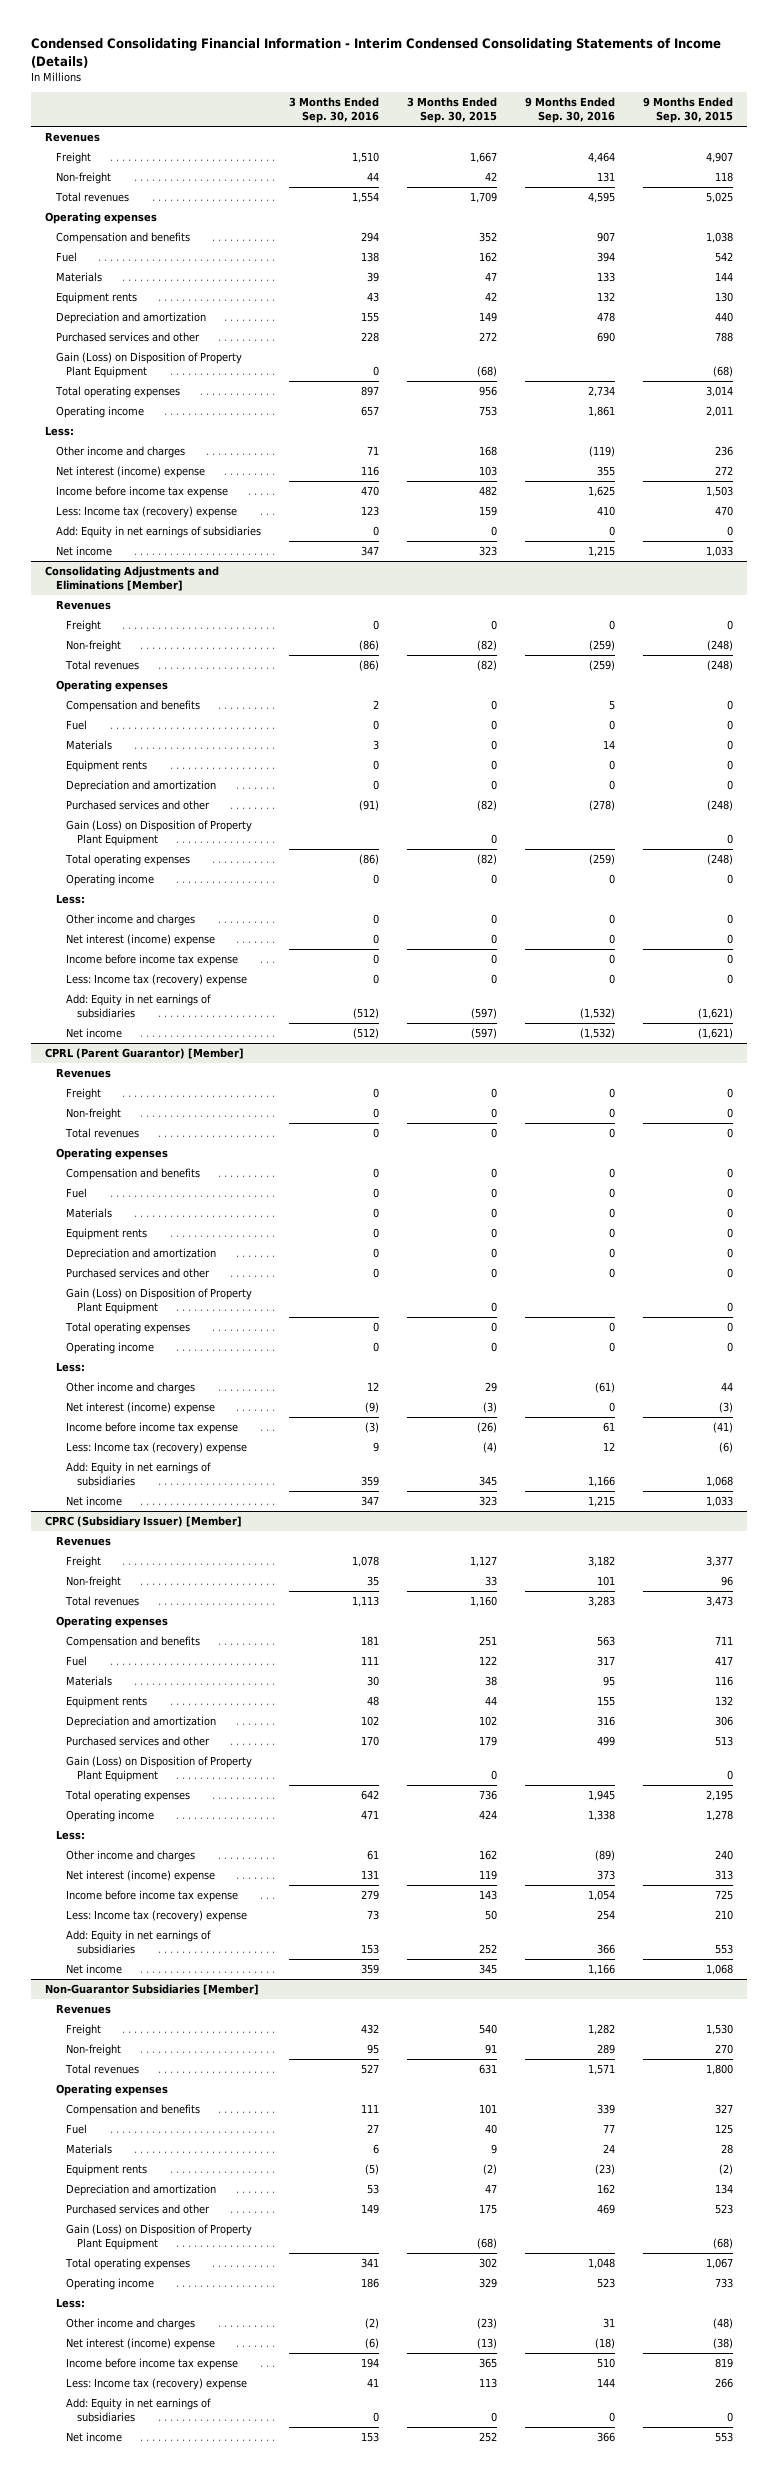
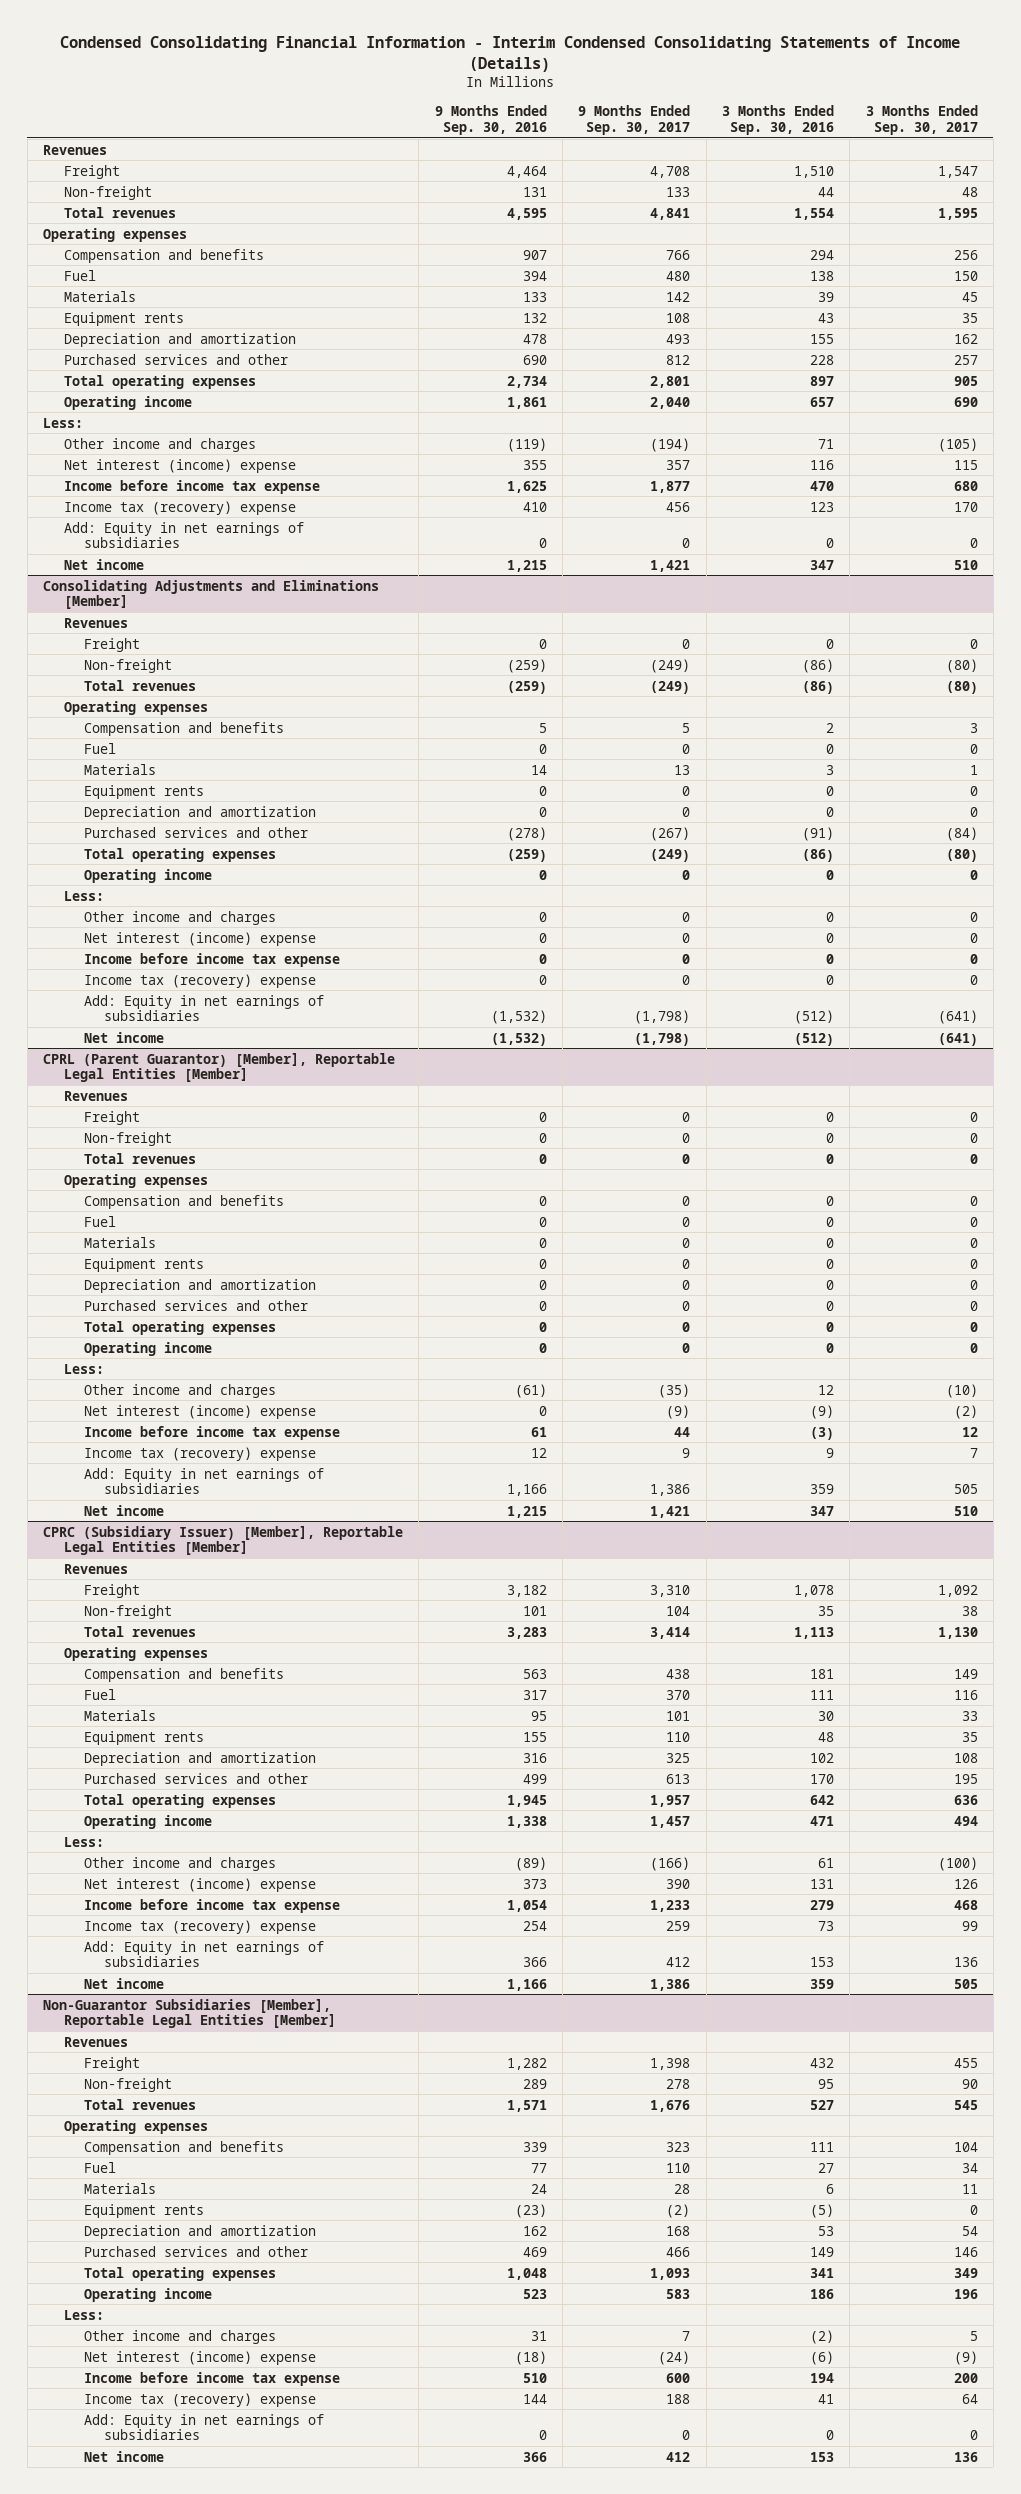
- | 3 Months Ended Sep. 30, 2016 | 3 Months Ended Sep. 30, 2015 | 9 Months Ended Sep. 30, 2016 | 9 Months Ended Sep. 30, 2015
+ | 9 Months Ended Sep. 30, 2016 | 9 Months Ended Sep. 30, 2017 | 3 Months Ended Sep. 30, 2016 | 3 Months Ended Sep. 30, 2017
- Gain (Loss) on Disposition of Property Plant Equipment | 0 | (68) | | (68)
- Less: Income tax (recovery) expense | 123 | 159 | 410 | 470
+ Income tax (recovery) expense | 410 | 456 | 123 | 170
@ Consolidating Adjustments and Eliminations [Member]
- Gain (Loss) on Disposition of Property Plant Equipment | | 0 | | 0
- Less: Income tax (recovery) expense | 0 | 0 | 0 | 0
+ Income tax (recovery) expense | 0 | 0 | 0 | 0
- CPRL (Parent Guarantor) [Member]
+ CPRL (Parent Guarantor) [Member], Reportable Legal Entities [Member]
- Gain (Loss) on Disposition of Property Plant Equipment | | 0 | | 0
- Less: Income tax (recovery) expense | 9 | (4) | 12 | (6)
+ Income tax (recovery) expense | 12 | 9 | 9 | 7
- CPRC (Subsidiary Issuer) [Member]
+ CPRC (Subsidiary Issuer) [Member], Reportable Legal Entities [Member]
- Gain (Loss) on Disposition of Property Plant Equipment | | 0 | | 0
- Less: Income tax (recovery) expense | 73 | 50 | 254 | 210
+ Income tax (recovery) expense | 254 | 259 | 73 | 99
- Non-Guarantor Subsidiaries [Member]
+ Non-Guarantor Subsidiaries [Member], Reportable Legal Entities [Member]
- Gain (Loss) on Disposition of Property Plant Equipment | | (68) | | (68)
- Less: Income tax (recovery) expense | 41 | 113 | 144 | 266
+ Income tax (recovery) expense | 144 | 188 | 41 | 64

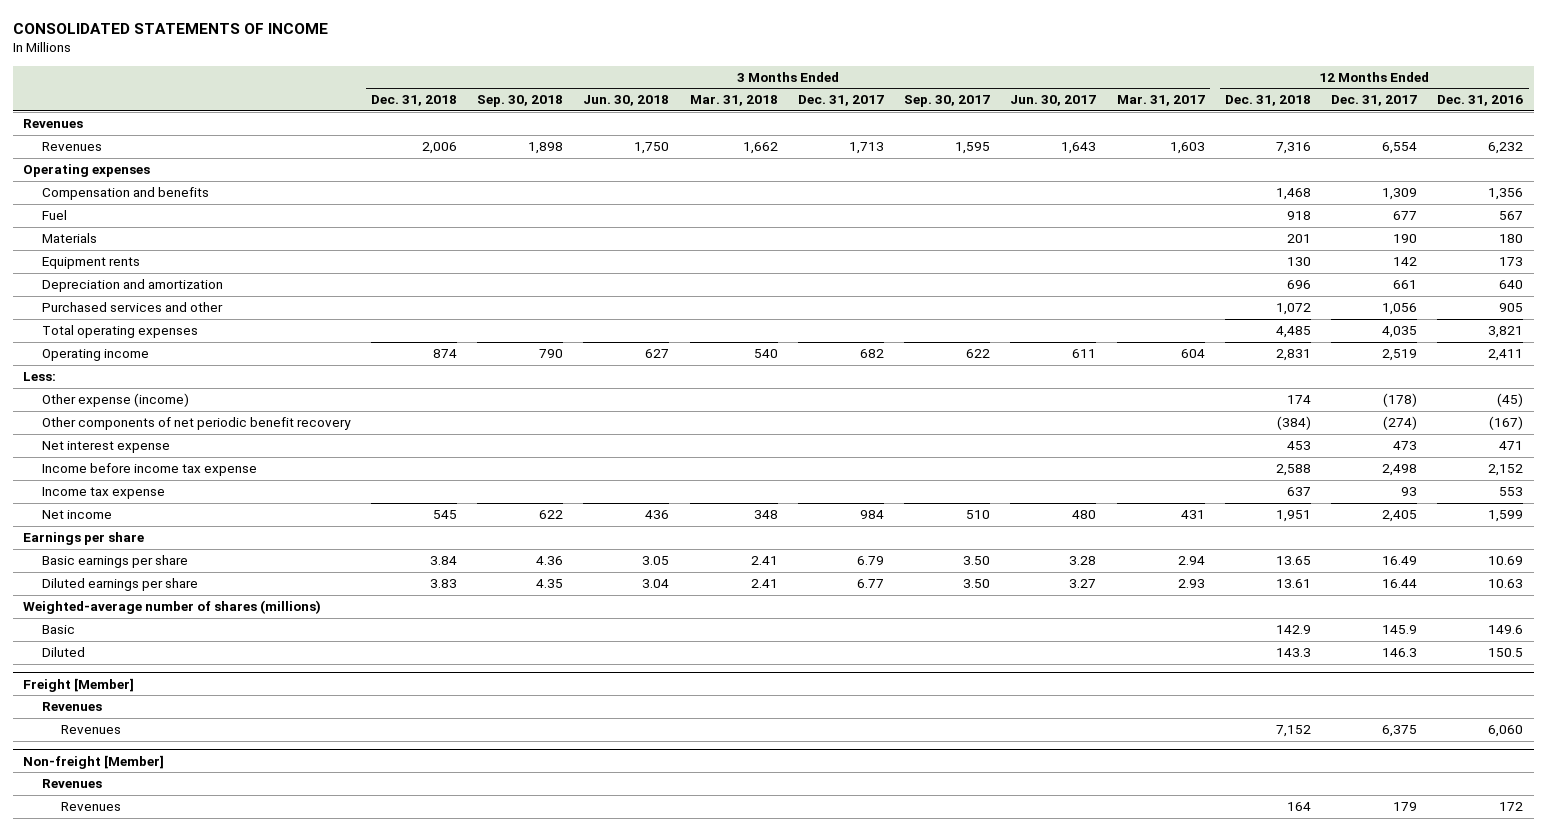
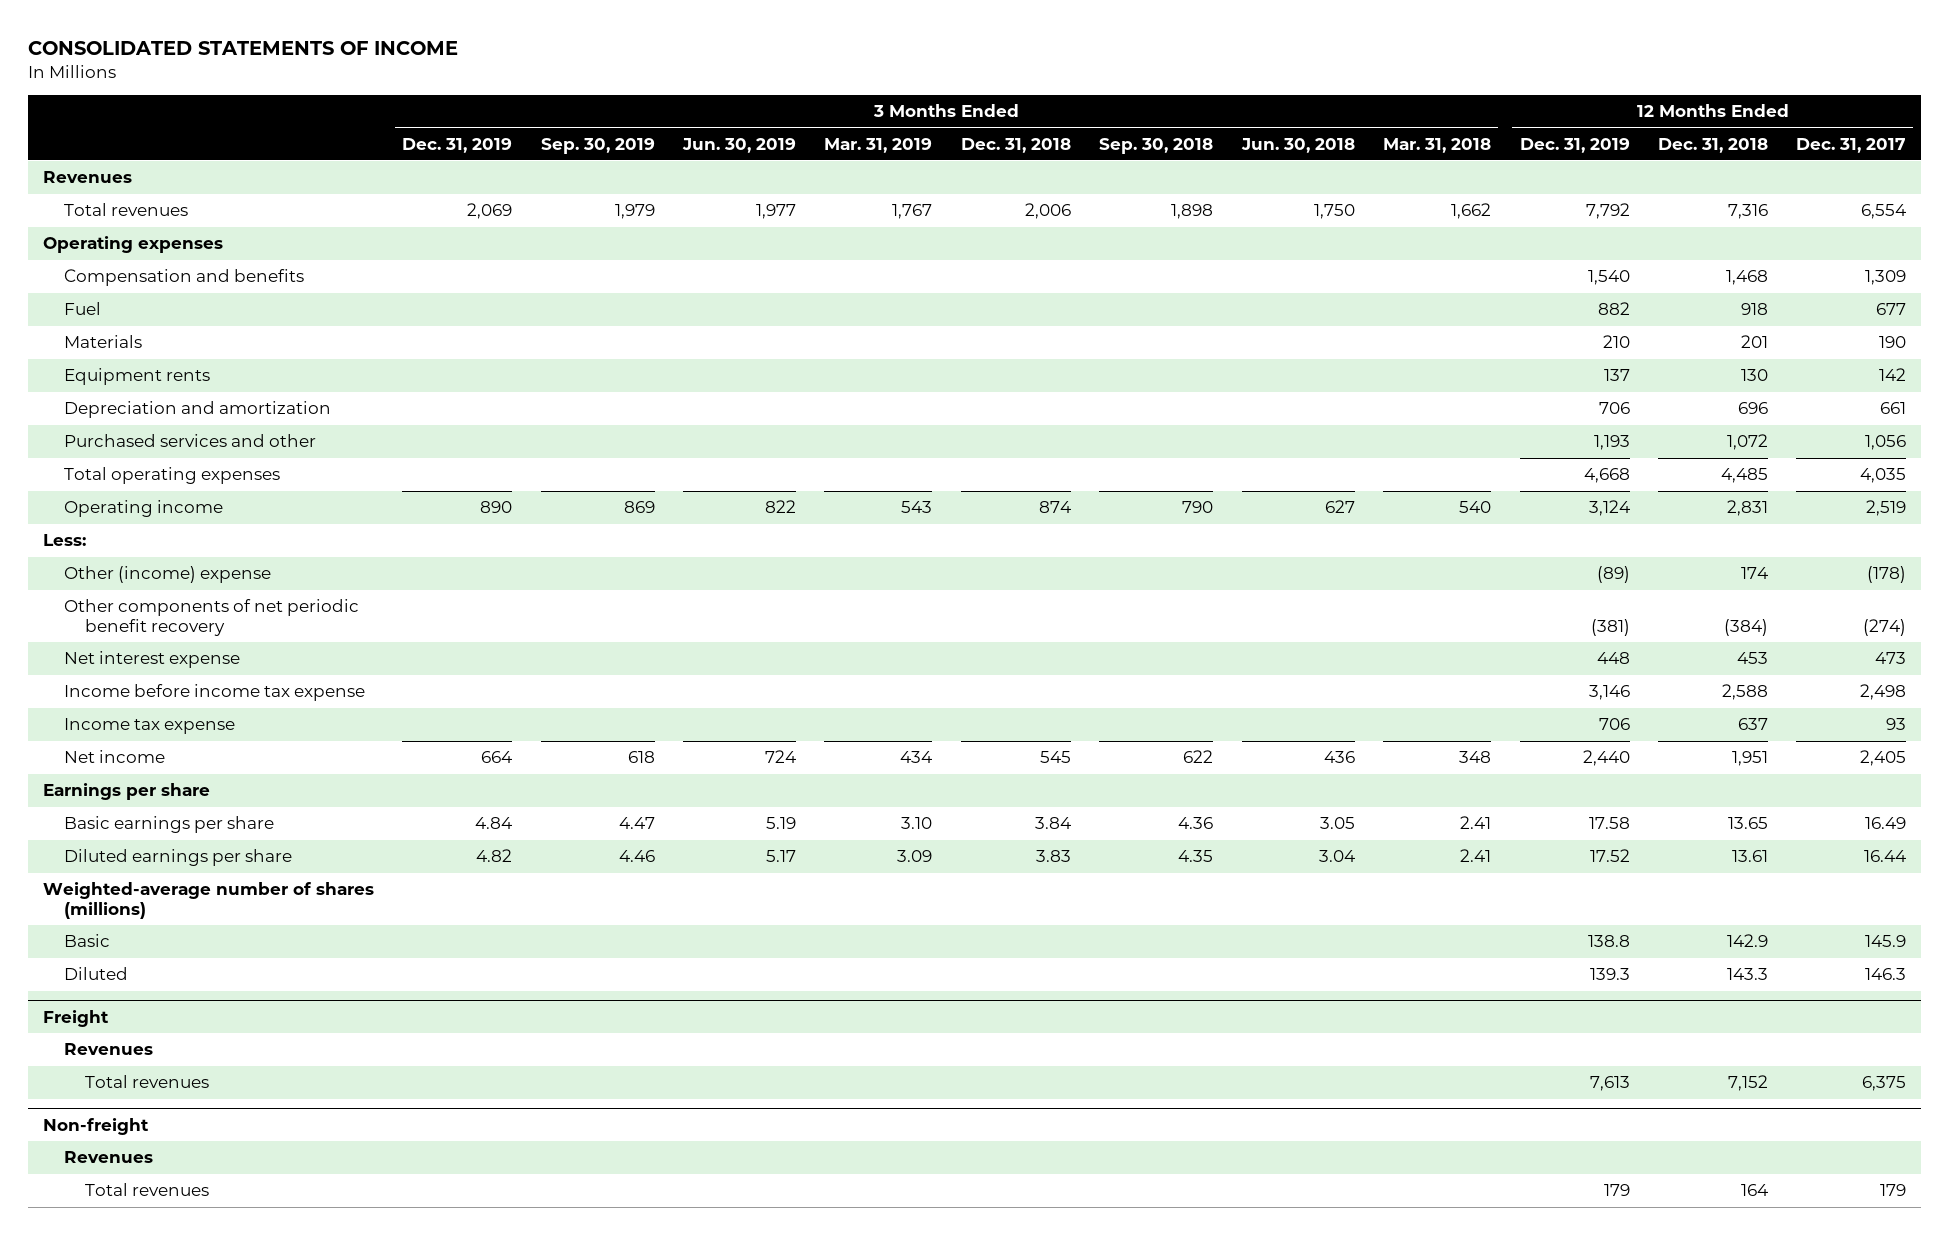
- | 3 Months Ended Dec. 31, 2018 | 3 Months Ended Sep. 30, 2018 | 3 Months Ended Jun. 30, 2018 | 3 Months Ended Mar. 31, 2018 | 3 Months Ended Dec. 31, 2017 | 3 Months Ended Sep. 30, 2017 | 3 Months Ended Jun. 30, 2017 | 3 Months Ended Mar. 31, 2017 | 12 Months Ended Dec. 31, 2018 | 12 Months Ended Dec. 31, 2017 | 12 Months Ended Dec. 31, 2016
+ | 3 Months Ended Dec. 31, 2019 | 3 Months Ended Sep. 30, 2019 | 3 Months Ended Jun. 30, 2019 | 3 Months Ended Mar. 31, 2019 | 3 Months Ended Dec. 31, 2018 | 3 Months Ended Sep. 30, 2018 | 3 Months Ended Jun. 30, 2018 | 3 Months Ended Mar. 31, 2018 | 12 Months Ended Dec. 31, 2019 | 12 Months Ended Dec. 31, 2018 | 12 Months Ended Dec. 31, 2017
- Revenues | 2,006 | 1,898 | 1,750 | 1,662 | 1,713 | 1,595 | 1,643 | 1,603 | 7,316 | 6,554 | 6,232
+ Total revenues | 2,069 | 1,979 | 1,977 | 1,767 | 2,006 | 1,898 | 1,750 | 1,662 | 7,792 | 7,316 | 6,554
- Other expense (income) | | | | | | | | | 174 | (178) | (45)
+ Other (income) expense | | | | | | | | | (89) | 174 | (178)
- Freight [Member]
+ Freight
- Revenues | | | | | | | | | 7,152 | 6,375 | 6,060
- Non-freight [Member]
+ Total revenues | | | | | | | | | 7,613 | 7,152 | 6,375
+ Non-freight
- Revenues | | | | | | | | | 164 | 179 | 172
+ Total revenues | | | | | | | | | 179 | 164 | 179

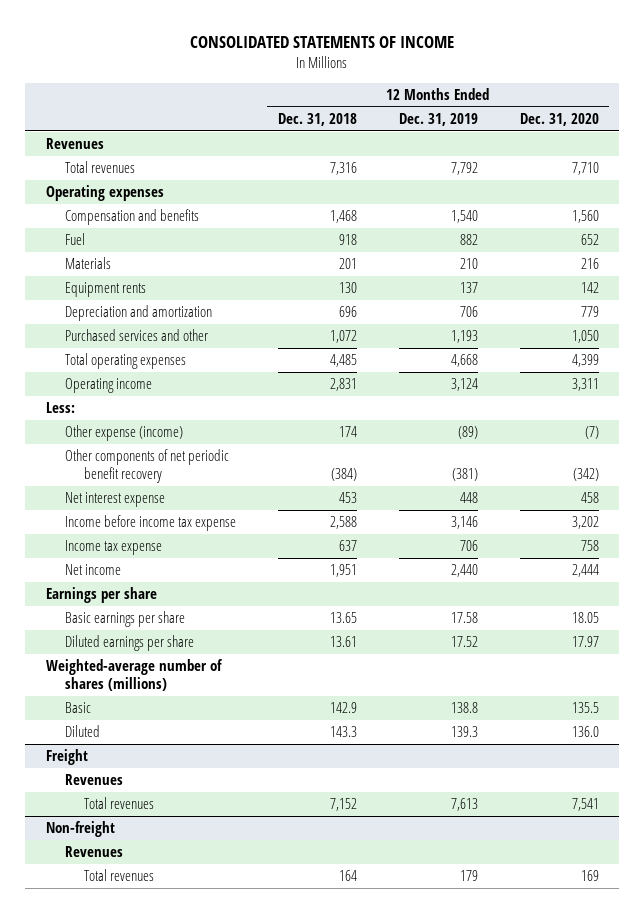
- | 3 Months Ended Dec. 31, 2019 | 3 Months Ended Sep. 30, 2019 | 3 Months Ended Jun. 30, 2019 | 3 Months Ended Mar. 31, 2019 | 3 Months Ended Dec. 31, 2018 | 3 Months Ended Sep. 30, 2018 | 3 Months Ended Jun. 30, 2018 | 3 Months Ended Mar. 31, 2018 | 12 Months Ended Dec. 31, 2019 | 12 Months Ended Dec. 31, 2018 | 12 Months Ended Dec. 31, 2017
+ | 12 Months Ended Dec. 31, 2018 | 12 Months Ended Dec. 31, 2019 | 12 Months Ended Dec. 31, 2020
- Other (income) expense | | | | | | | | | (89) | 174 | (178)
+ Other expense (income) | 174 | (89) | (7)

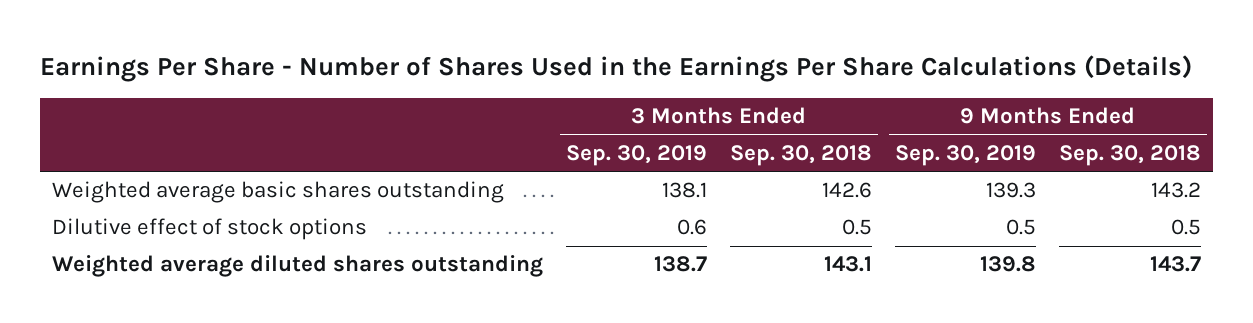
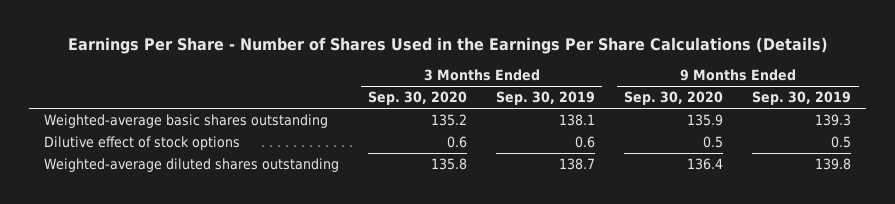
- | 3 Months Ended Sep. 30, 2019 | 3 Months Ended Sep. 30, 2018 | 9 Months Ended Sep. 30, 2019 | 9 Months Ended Sep. 30, 2018
+ | 3 Months Ended Sep. 30, 2020 | 3 Months Ended Sep. 30, 2019 | 9 Months Ended Sep. 30, 2020 | 9 Months Ended Sep. 30, 2019
- Weighted average basic shares outstanding | 138.1 | 142.6 | 139.3 | 143.2
+ Weighted-average basic shares outstanding | 135.2 | 138.1 | 135.9 | 139.3
- Weighted average diluted shares outstanding | 138.7 | 143.1 | 139.8 | 143.7
+ Weighted-average diluted shares outstanding | 135.8 | 138.7 | 136.4 | 139.8

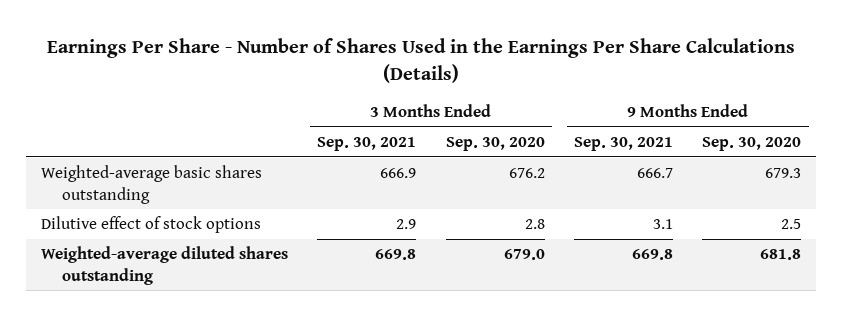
- | 3 Months Ended Sep. 30, 2020 | 3 Months Ended Sep. 30, 2019 | 9 Months Ended Sep. 30, 2020 | 9 Months Ended Sep. 30, 2019
+ | 3 Months Ended Sep. 30, 2021 | 3 Months Ended Sep. 30, 2020 | 9 Months Ended Sep. 30, 2021 | 9 Months Ended Sep. 30, 2020
- Weighted-average basic shares outstanding | 135.2 | 138.1 | 135.9 | 139.3
- Dilutive effect of stock options | 0.6 | 0.6 | 0.5 | 0.5
- Weighted-average diluted shares outstanding | 135.8 | 138.7 | 136.4 | 139.8
+ Weighted-average basic shares outstanding | 666.9 | 676.2 | 666.7 | 679.3
+ Dilutive effect of stock options | 2.9 | 2.8 | 3.1 | 2.5
+ Weighted-average diluted shares outstanding | 669.8 | 679.0 | 669.8 | 681.8

